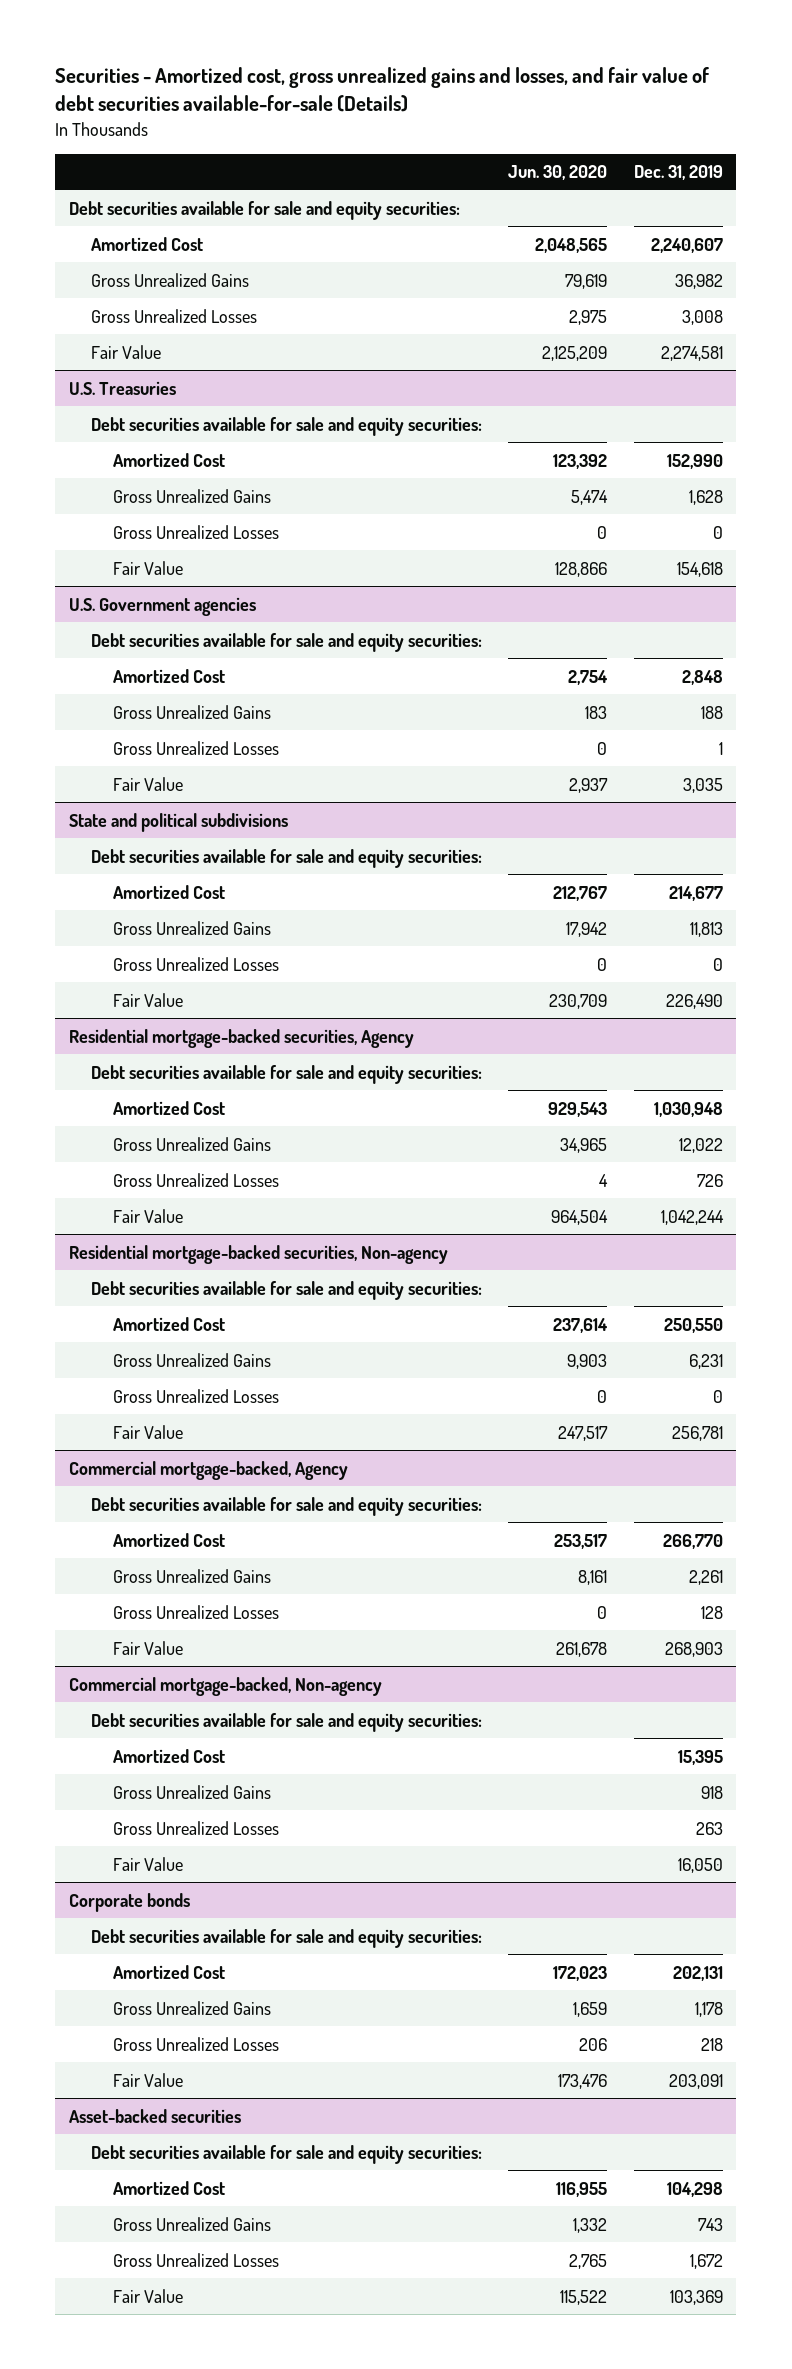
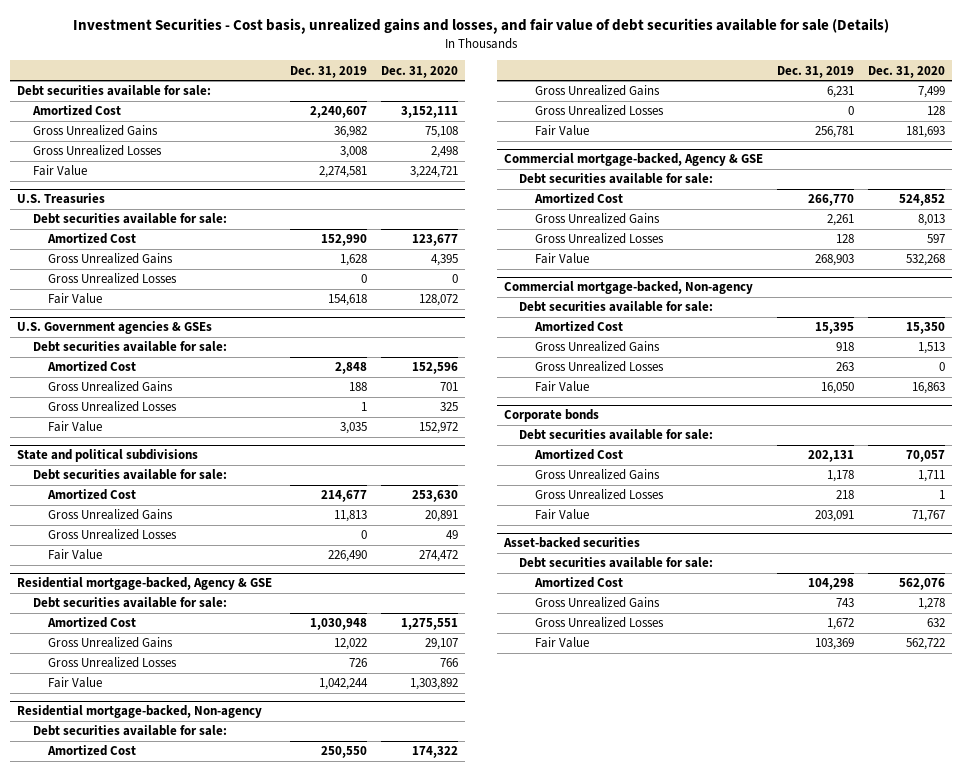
- Securities - Amortized cost, gross unrealized gains and losses, and fair value of debt securities available-for-sale (Details)
+ Investment Securities - Cost basis, unrealized gains and losses, and fair value of debt securities available for sale (Details)
- | Jun. 30, 2020 | Dec. 31, 2019
+ | Dec. 31, 2019 | Dec. 31, 2020
- Debt securities available for sale and equity securities:
+ Debt securities available for sale:
@ U.S. Treasuries
- Debt securities available for sale and equity securities:
+ Debt securities available for sale:
- U.S. Government agencies
- Debt securities available for sale and equity securities:
+ U.S. Government agencies & GSEs
+ Debt securities available for sale:
@ State and political subdivisions
- Debt securities available for sale and equity securities:
+ Debt securities available for sale:
- Residential mortgage-backed securities, Agency
- Debt securities available for sale and equity securities:
+ Residential mortgage-backed, Agency & GSE
+ Debt securities available for sale:
- Residential mortgage-backed securities, Non-agency
- Debt securities available for sale and equity securities:
+ Residential mortgage-backed, Non-agency
+ Debt securities available for sale:
- Commercial mortgage-backed, Agency
- Debt securities available for sale and equity securities:
+ Commercial mortgage-backed, Agency & GSE
+ Debt securities available for sale:
@ Commercial mortgage-backed, Non-agency
- Debt securities available for sale and equity securities:
+ Debt securities available for sale:
@ Corporate bonds
- Debt securities available for sale and equity securities:
+ Debt securities available for sale:
@ Asset-backed securities
- Debt securities available for sale and equity securities:
+ Debt securities available for sale:

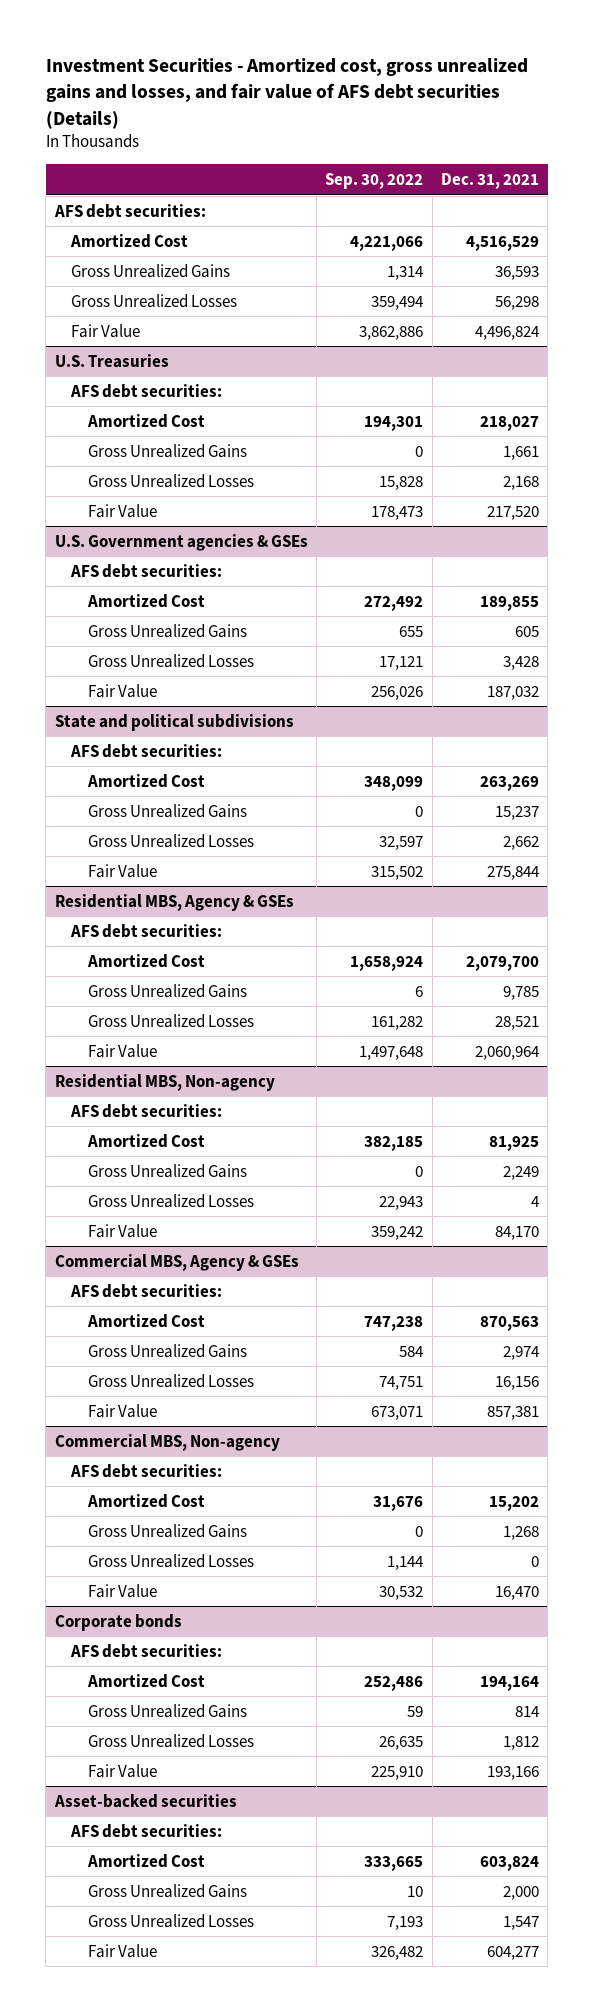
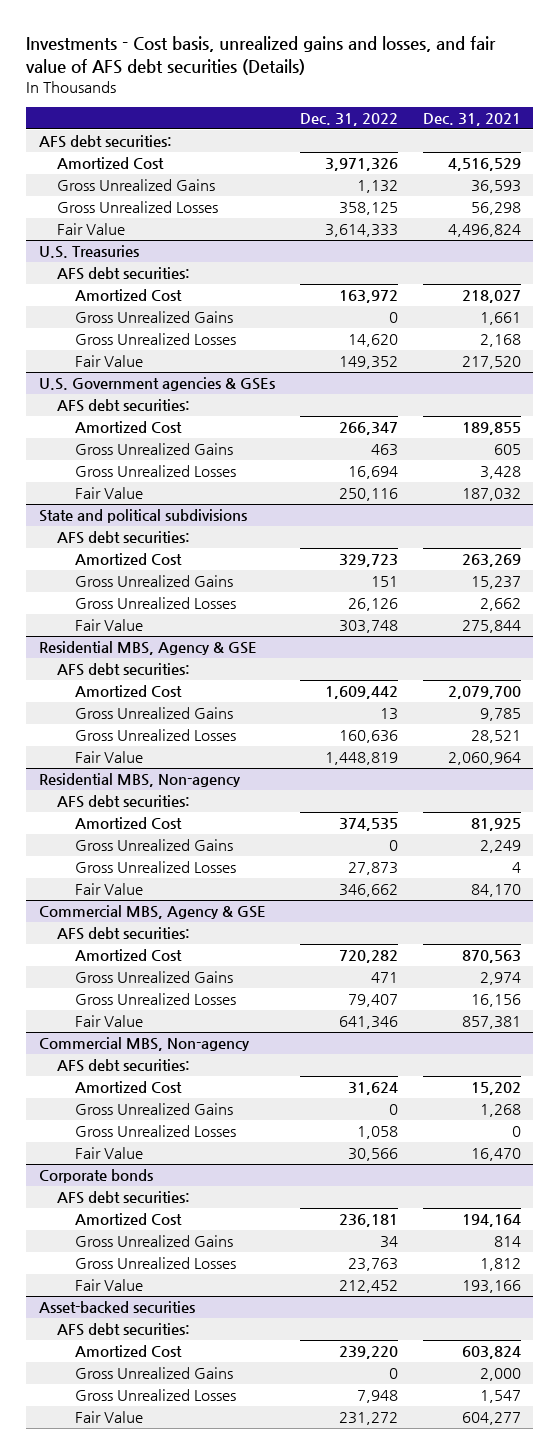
- Investment Securities - Amortized cost, gross unrealized gains and losses, and fair value of AFS debt securities (Details)
+ Investments - Cost basis, unrealized gains and losses, and fair value of AFS debt securities (Details)
- | Sep. 30, 2022 | Dec. 31, 2021
+ | Dec. 31, 2022 | Dec. 31, 2021
- Residential MBS, Agency & GSEs
+ Residential MBS, Agency & GSE
- Commercial MBS, Agency & GSEs
+ Commercial MBS, Agency & GSE

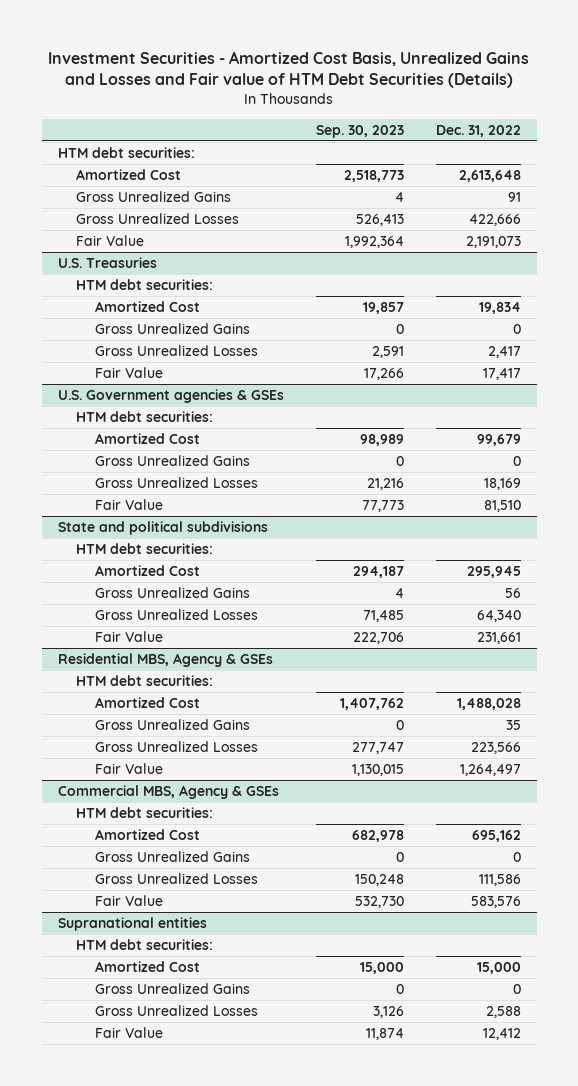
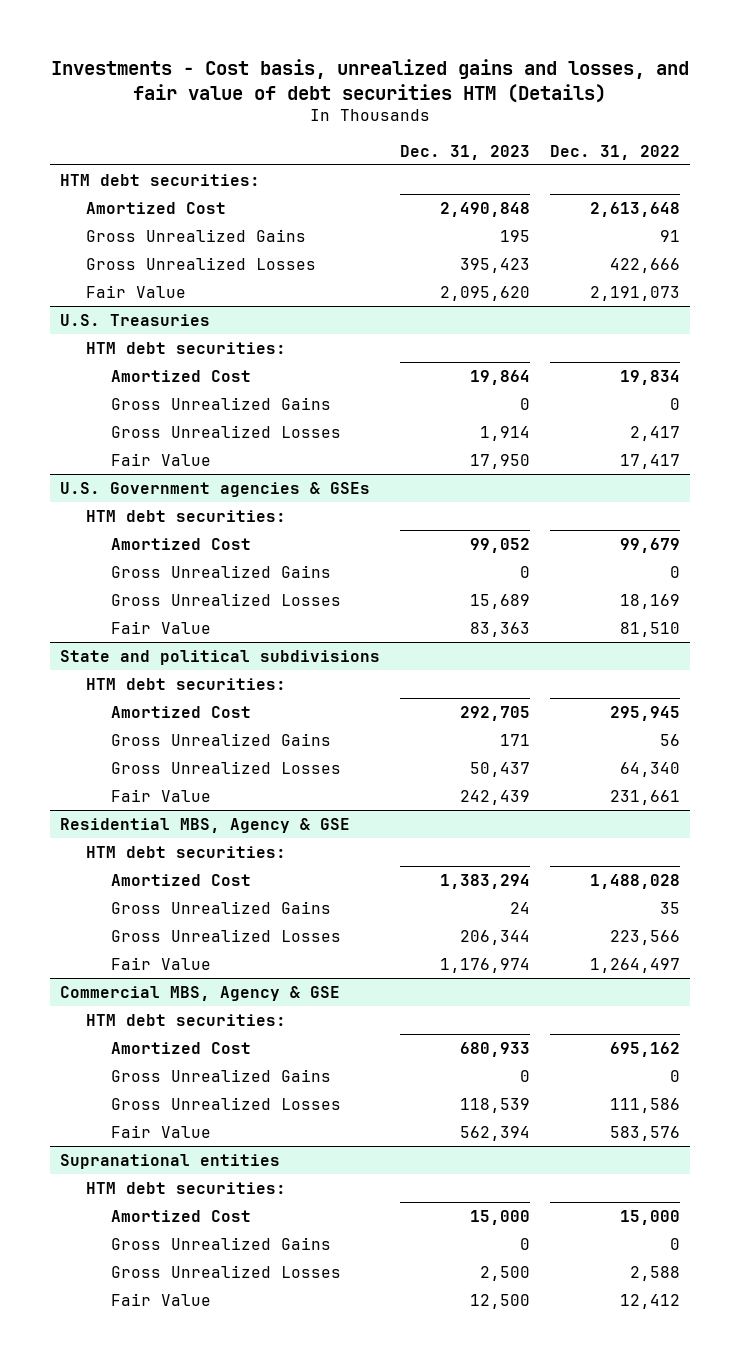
- Investment Securities - Amortized Cost Basis, Unrealized Gains and Losses and Fair value of HTM Debt Securities (Details)
+ Investments - Cost basis, unrealized gains and losses, and fair value of debt securities HTM (Details)
- | Sep. 30, 2023 | Dec. 31, 2022
+ | Dec. 31, 2023 | Dec. 31, 2022
- Residential MBS, Agency & GSEs
+ Residential MBS, Agency & GSE
- Commercial MBS, Agency & GSEs
+ Commercial MBS, Agency & GSE

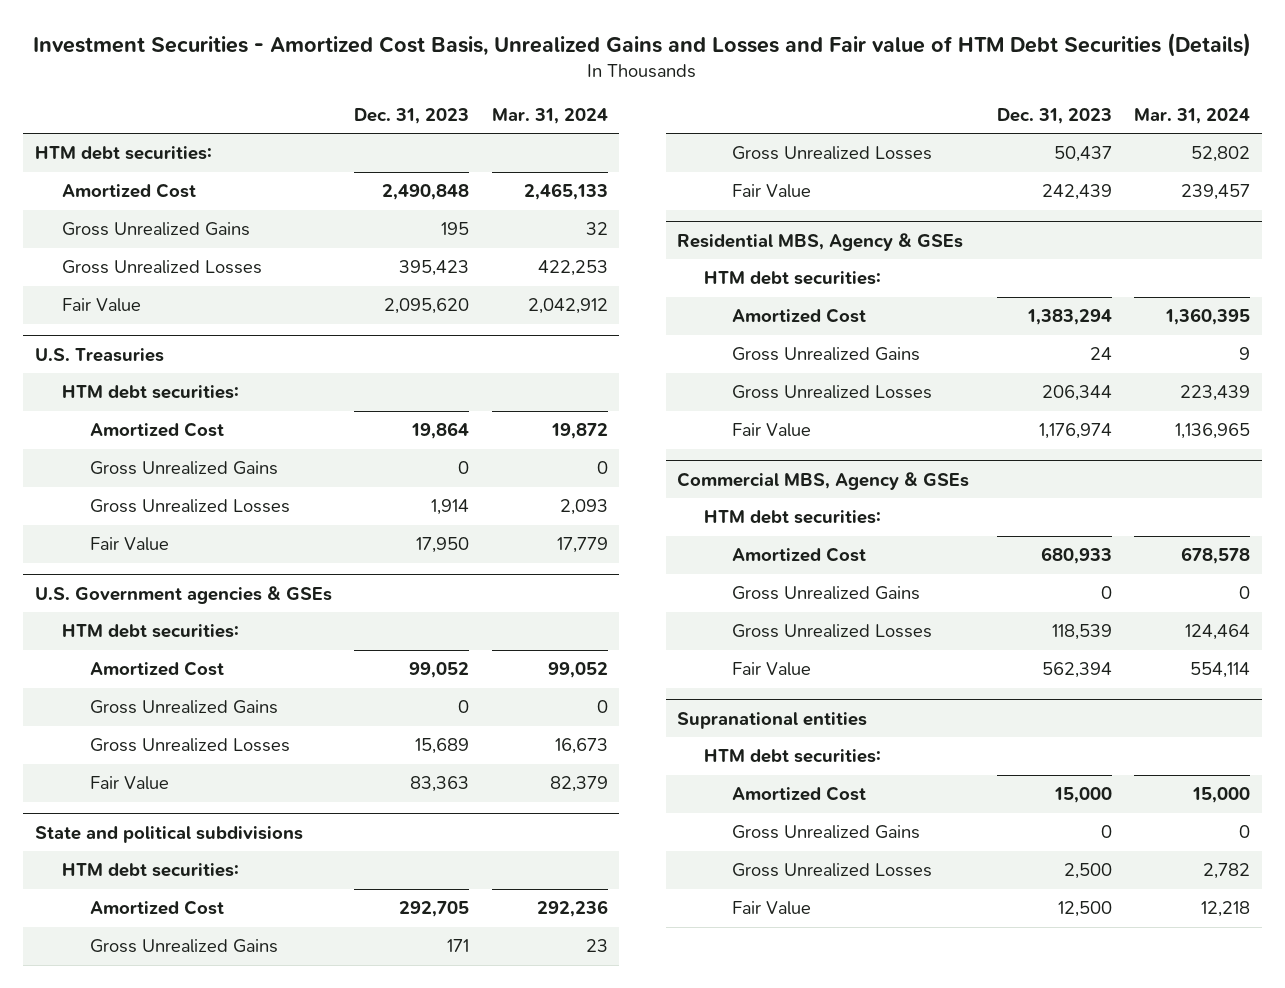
- Investments - Cost basis, unrealized gains and losses, and fair value of debt securities HTM (Details)
+ Investment Securities - Amortized Cost Basis, Unrealized Gains and Losses and Fair value of HTM Debt Securities (Details)
- | Dec. 31, 2023 | Dec. 31, 2022
+ | Dec. 31, 2023 | Mar. 31, 2024
- Residential MBS, Agency & GSE
+ Residential MBS, Agency & GSEs
- Commercial MBS, Agency & GSE
+ Commercial MBS, Agency & GSEs

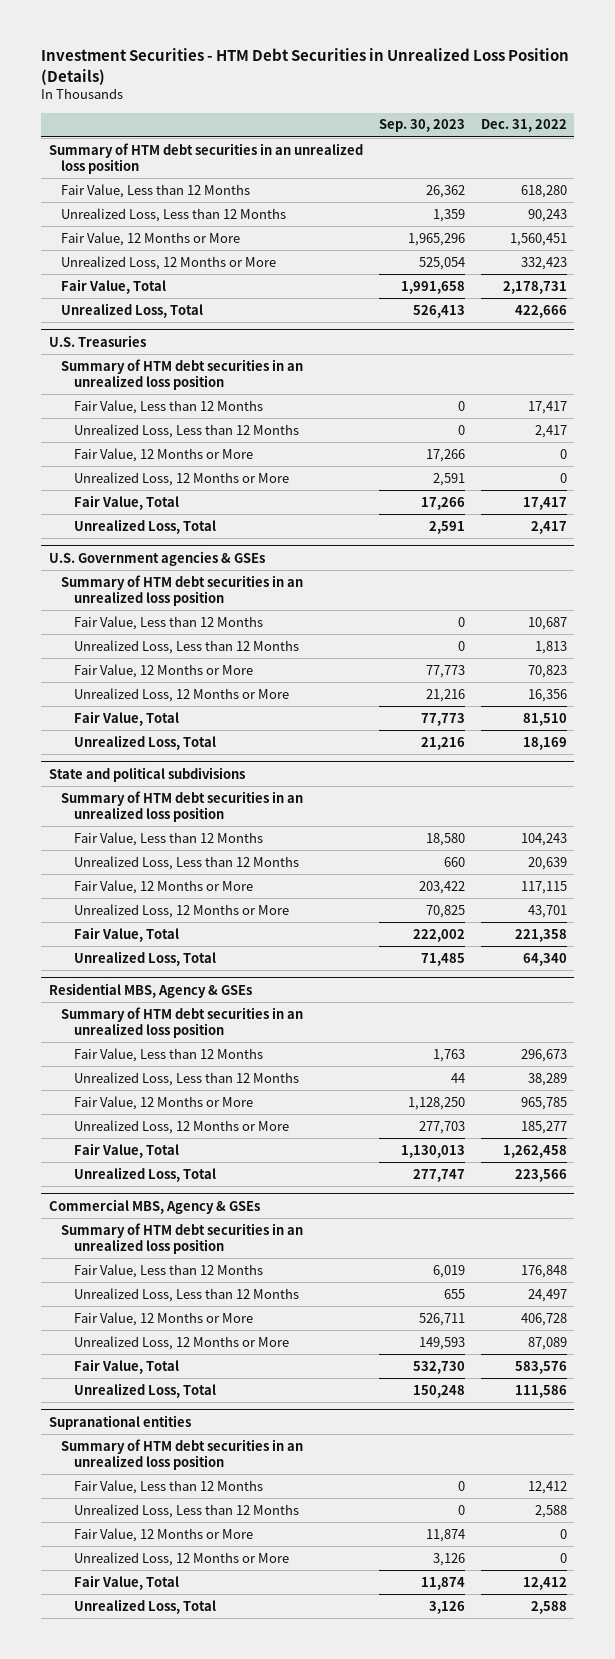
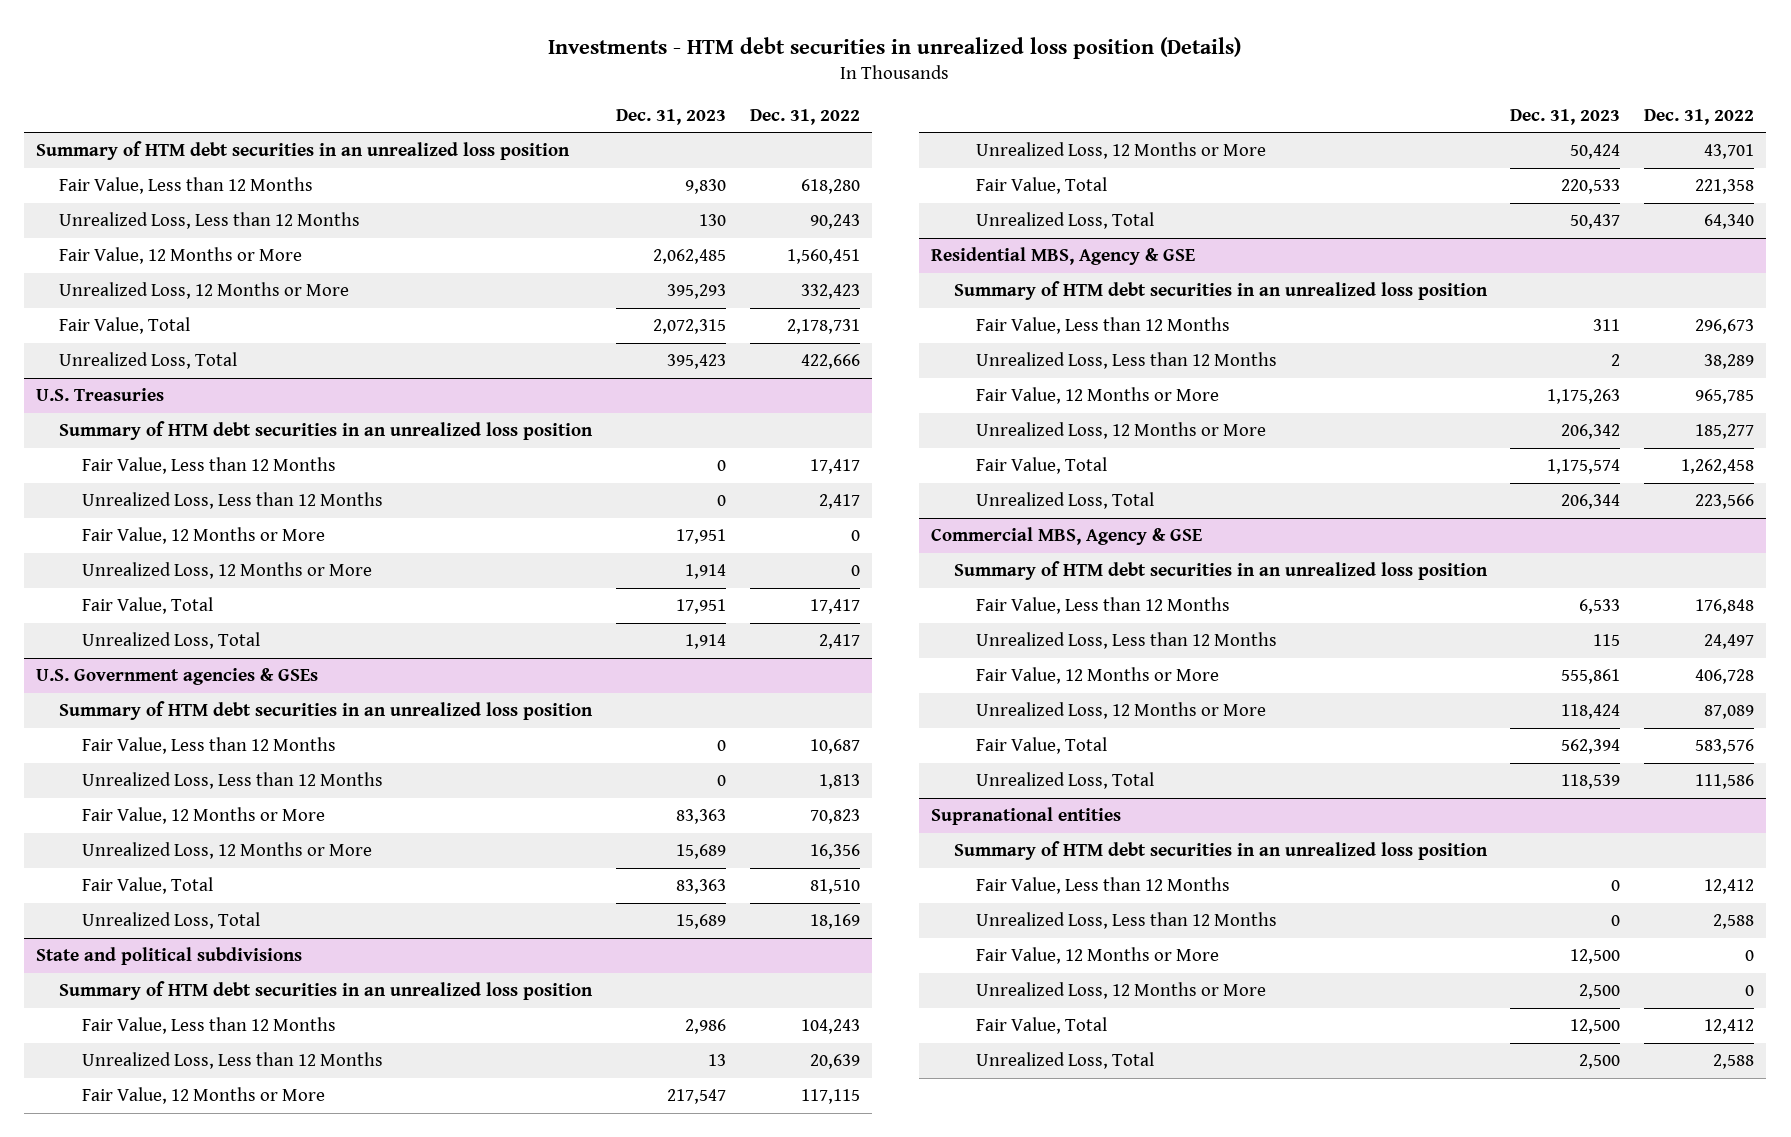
- Investment Securities - HTM Debt Securities in Unrealized Loss Position (Details)
+ Investments - HTM debt securities in unrealized loss position (Details)
- | Sep. 30, 2023 | Dec. 31, 2022
+ | Dec. 31, 2023 | Dec. 31, 2022
- Residential MBS, Agency & GSEs
+ Residential MBS, Agency & GSE
- Commercial MBS, Agency & GSEs
+ Commercial MBS, Agency & GSE

